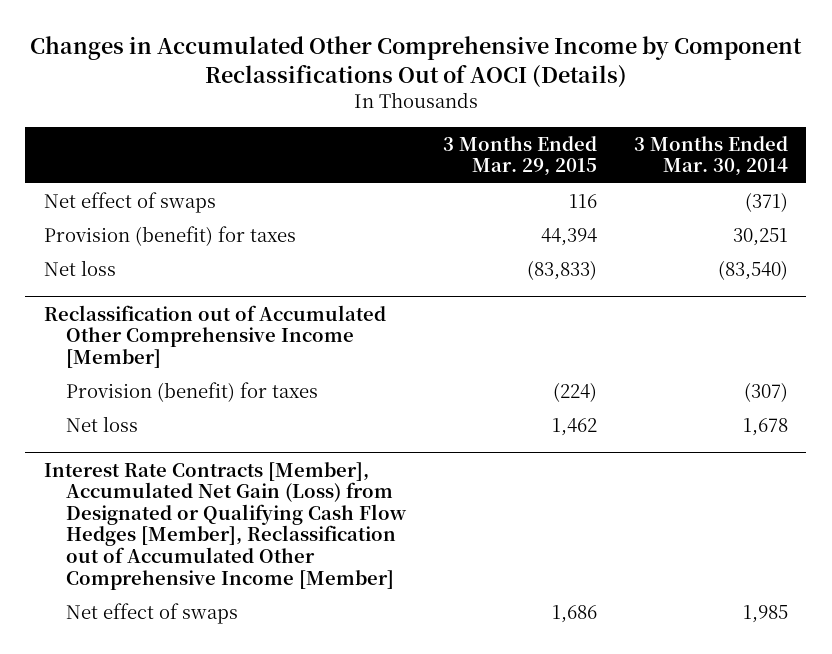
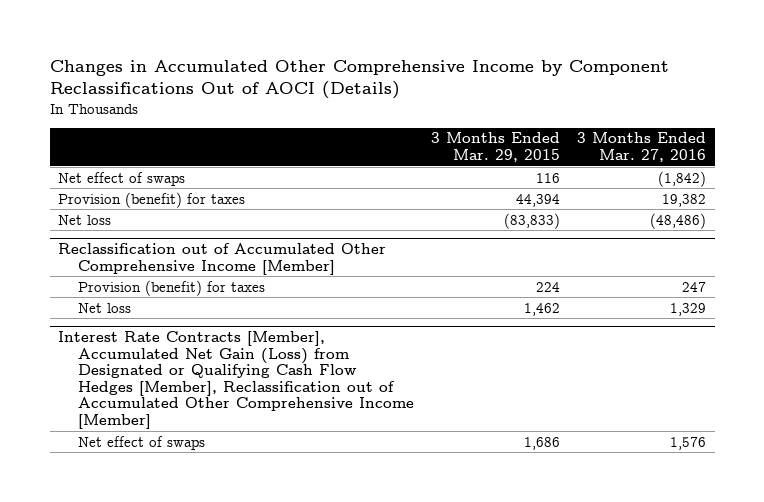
- | 3 Months Ended Mar. 29, 2015 | 3 Months Ended Mar. 30, 2014
+ | 3 Months Ended Mar. 29, 2015 | 3 Months Ended Mar. 27, 2016
@ Reclassification out of Accumulated Other Comprehensive Income [Member]
- Provision (benefit) for taxes | (224) | (307)
+ Provision (benefit) for taxes | 224 | 247

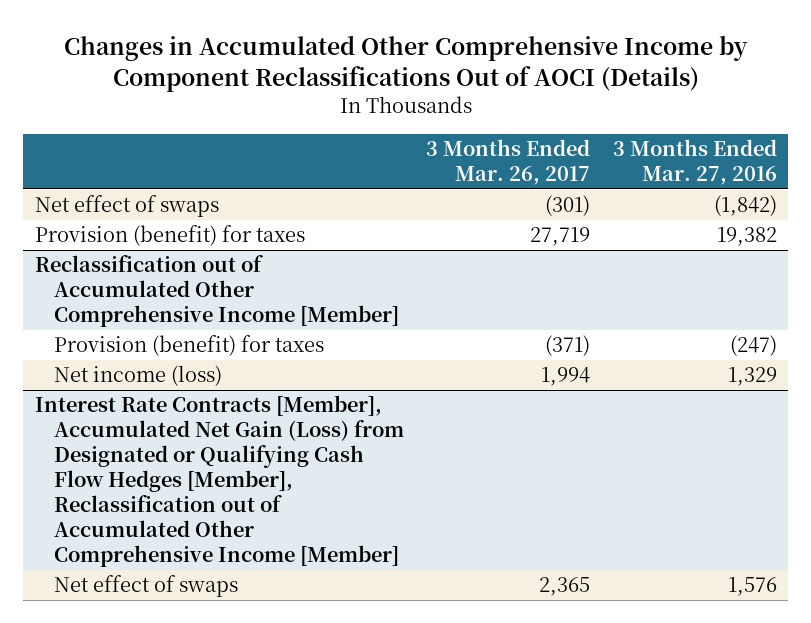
- | 3 Months Ended Mar. 29, 2015 | 3 Months Ended Mar. 27, 2016
+ | 3 Months Ended Mar. 26, 2017 | 3 Months Ended Mar. 27, 2016
- Net loss | (83,833) | (48,486)
@ Reclassification out of Accumulated Other Comprehensive Income [Member]
- Provision (benefit) for taxes | 224 | 247
- Net loss | 1,462 | 1,329
+ Provision (benefit) for taxes | (371) | (247)
+ Net income (loss) | 1,994 | 1,329

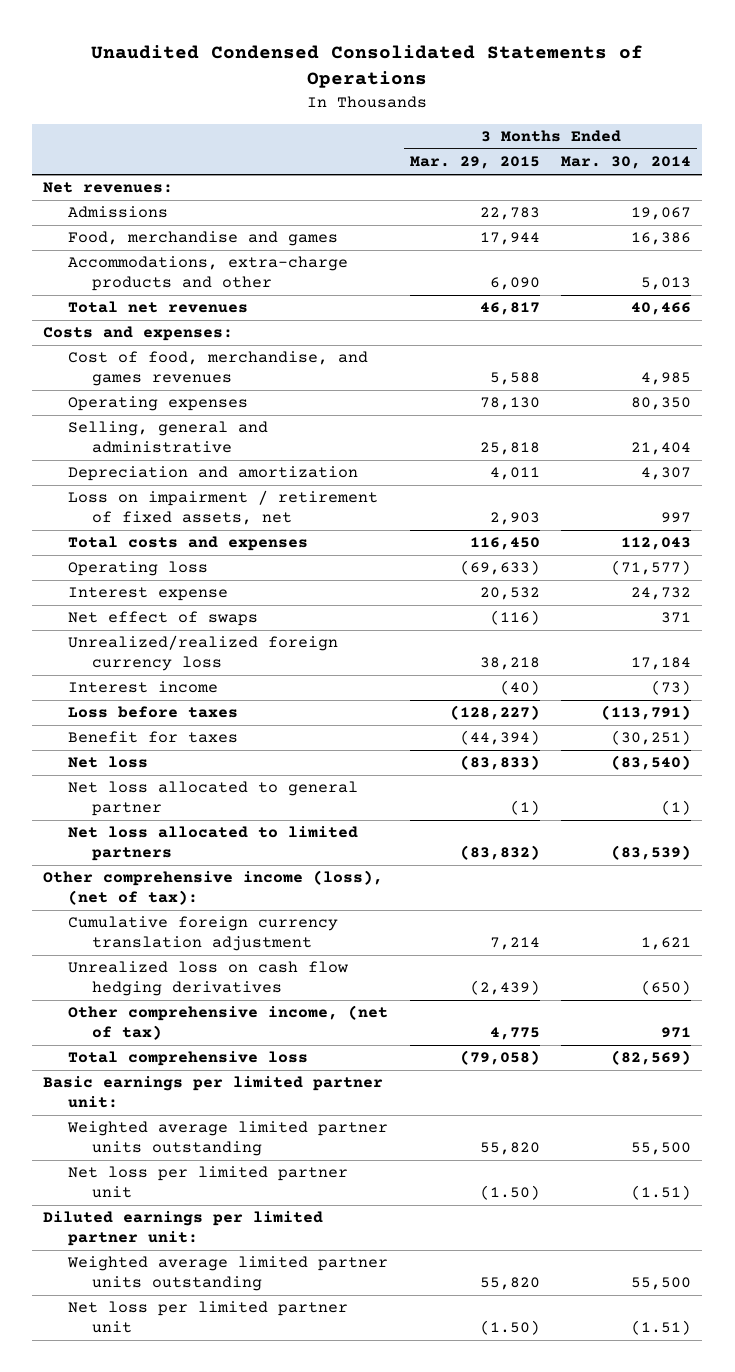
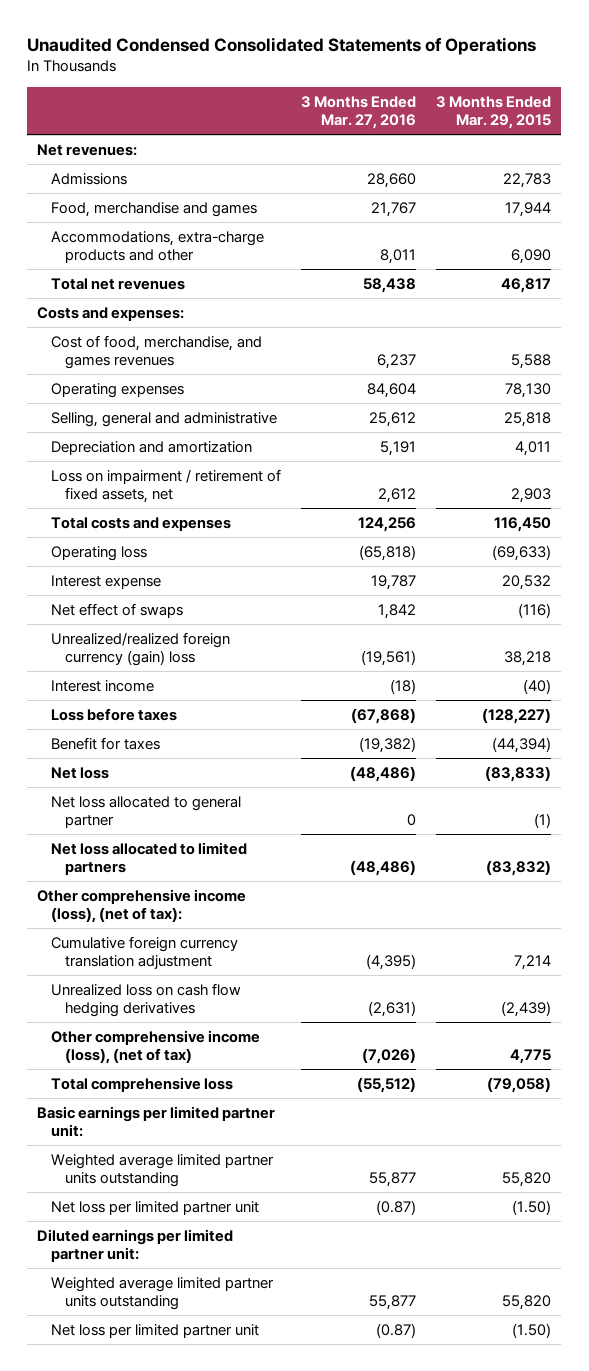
- | 3 Months Ended Mar. 29, 2015 | 3 Months Ended Mar. 30, 2014
+ | 3 Months Ended Mar. 27, 2016 | 3 Months Ended Mar. 29, 2015
- Unrealized/realized foreign currency loss | 38,218 | 17,184
+ Unrealized/realized foreign currency (gain) loss | (19,561) | 38,218
- Other comprehensive income, (net of tax) | 4,775 | 971
+ Other comprehensive income (loss), (net of tax) | (7,026) | 4,775

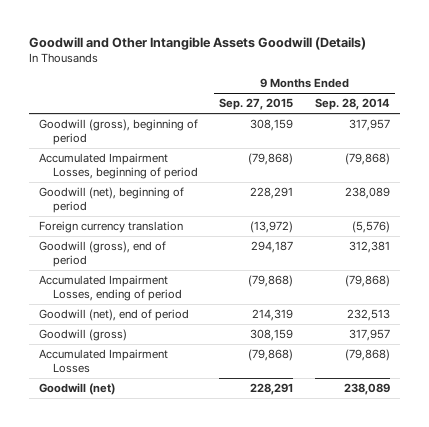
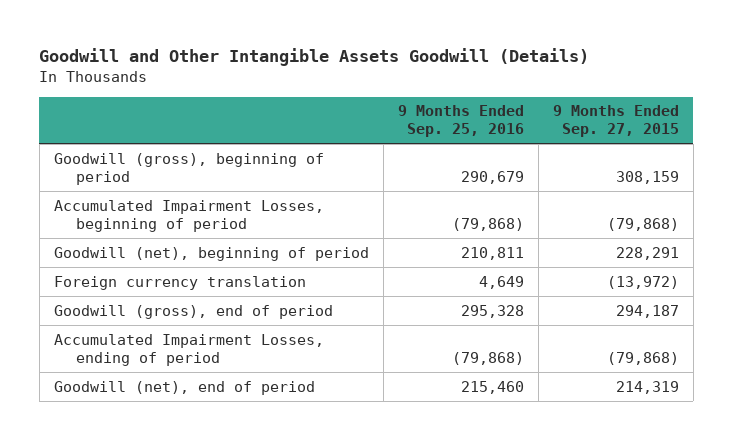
- | 9 Months Ended Sep. 27, 2015 | 9 Months Ended Sep. 28, 2014
+ | 9 Months Ended Sep. 25, 2016 | 9 Months Ended Sep. 27, 2015
- Goodwill (gross) | 308,159 | 317,957
- Accumulated Impairment Losses | (79,868) | (79,868)
- Goodwill (net) | 228,291 | 238,089

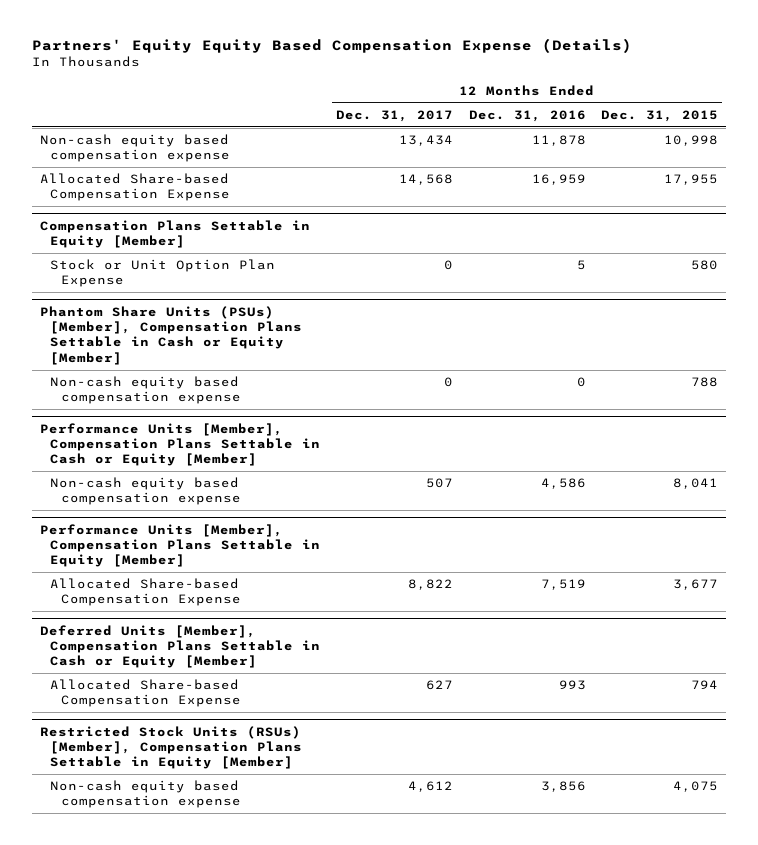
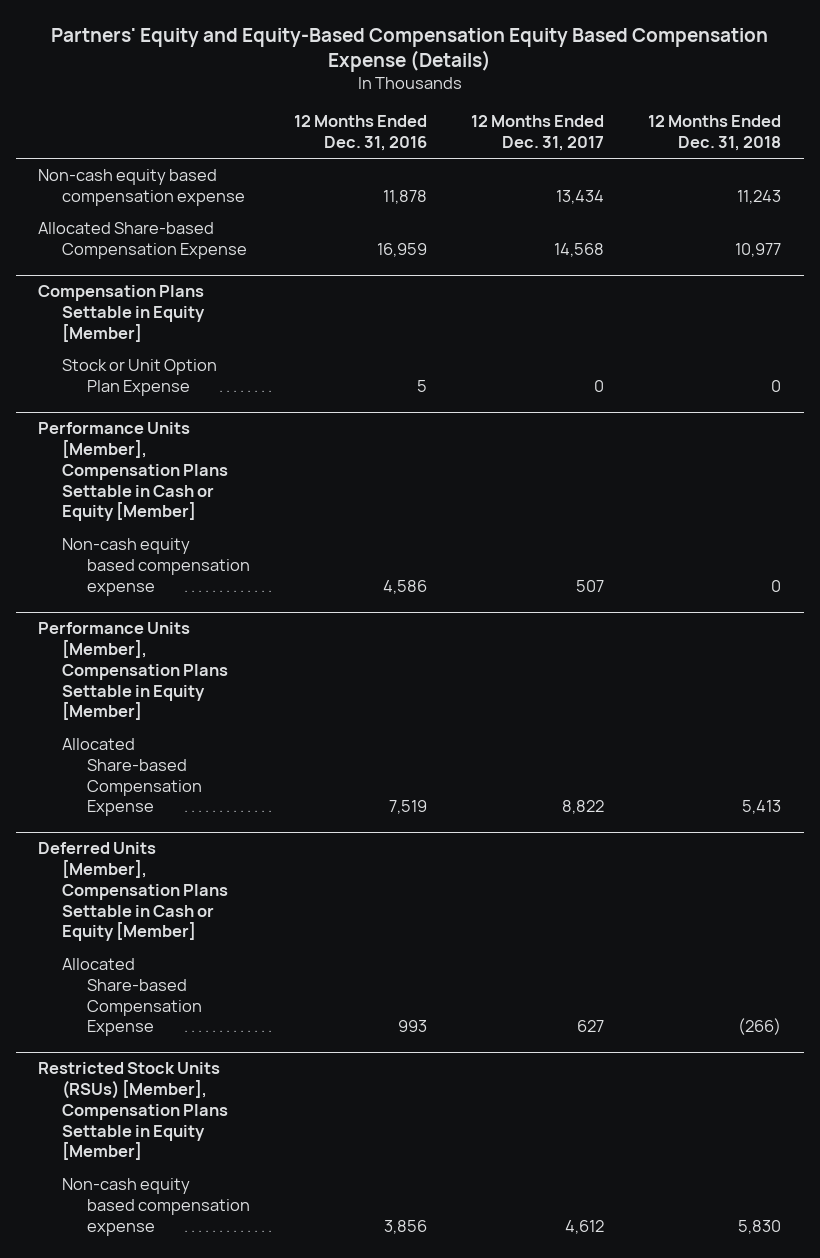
- Partners' Equity Equity Based Compensation Expense (Details)
+ Partners' Equity and Equity-Based Compensation Equity Based Compensation Expense (Details)
- | 12 Months Ended Dec. 31, 2017 | 12 Months Ended Dec. 31, 2016 | 12 Months Ended Dec. 31, 2015
+ | 12 Months Ended Dec. 31, 2016 | 12 Months Ended Dec. 31, 2017 | 12 Months Ended Dec. 31, 2018
- Phantom Share Units (PSUs) [Member], Compensation Plans Settable in Cash or Equity [Member]
- Non-cash equity based compensation expense | 0 | 0 | 788

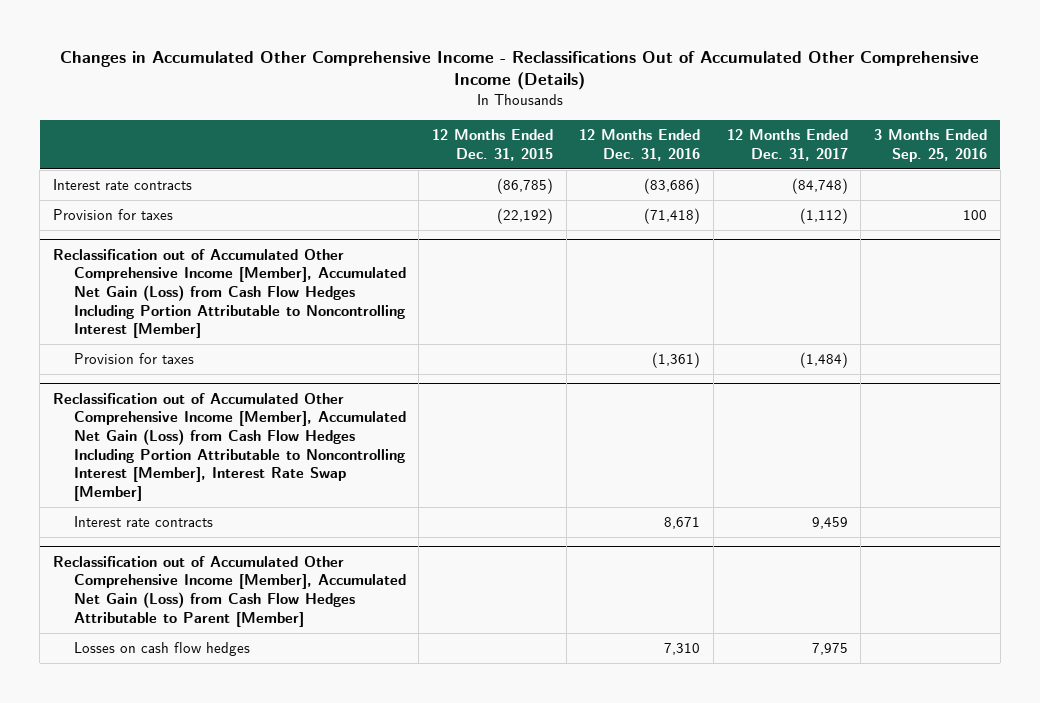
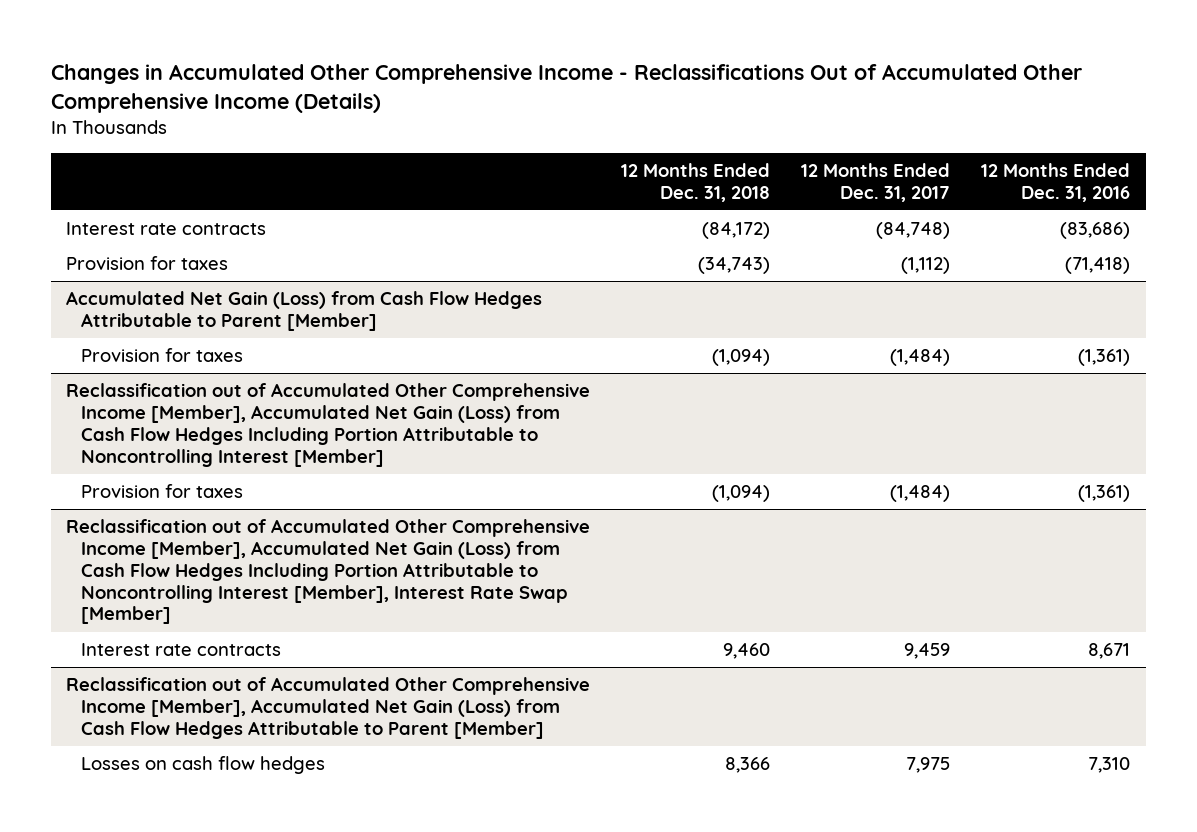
- | 12 Months Ended Dec. 31, 2015 | 12 Months Ended Dec. 31, 2016 | 12 Months Ended Dec. 31, 2017 | 3 Months Ended Sep. 25, 2016
+ | 12 Months Ended Dec. 31, 2018 | 12 Months Ended Dec. 31, 2017 | 12 Months Ended Dec. 31, 2016
+ Accumulated Net Gain (Loss) from Cash Flow Hedges Attributable to Parent [Member]
+ Provision for taxes | (1,094) | (1,484) | (1,361)

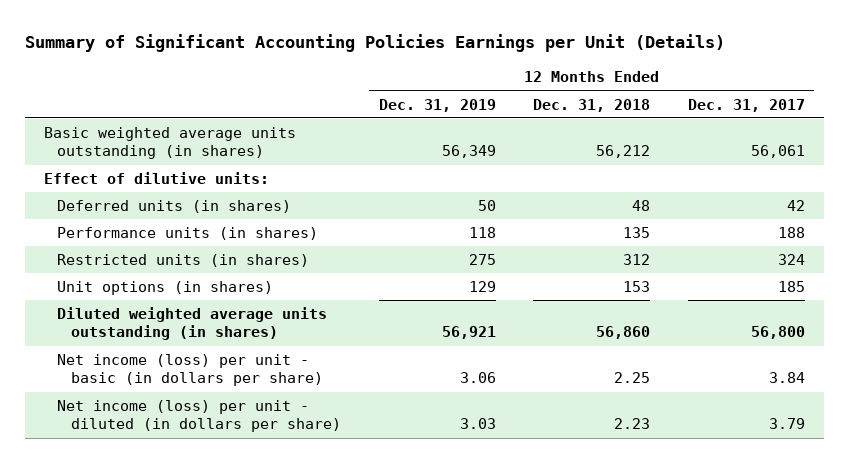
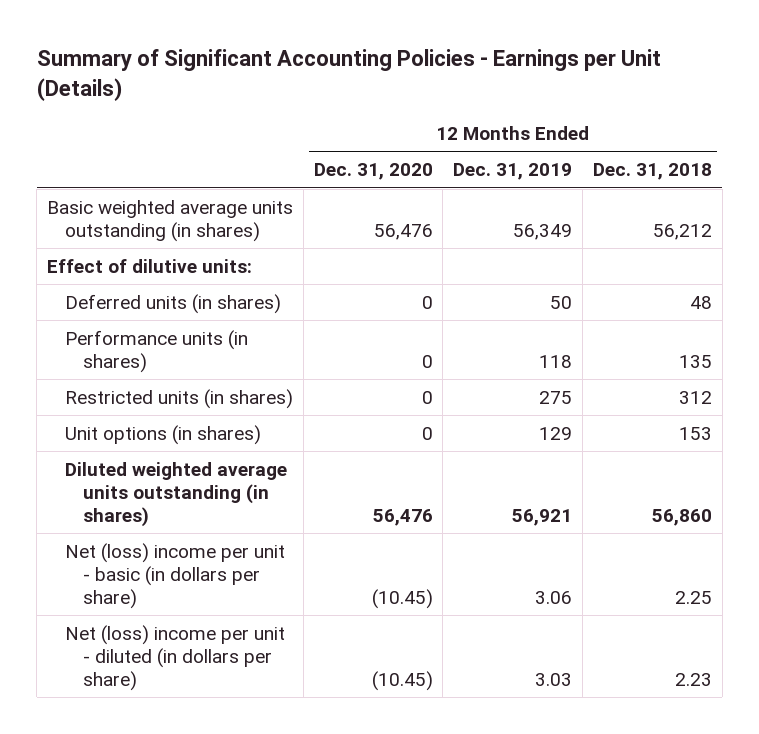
- Summary of Significant Accounting Policies Earnings per Unit (Details)
+ Summary of Significant Accounting Policies - Earnings per Unit (Details)
- | 12 Months Ended Dec. 31, 2019 | 12 Months Ended Dec. 31, 2018 | 12 Months Ended Dec. 31, 2017
+ | 12 Months Ended Dec. 31, 2020 | 12 Months Ended Dec. 31, 2019 | 12 Months Ended Dec. 31, 2018
- Net income (loss) per unit - basic (in dollars per share) | 3.06 | 2.25 | 3.84
- Net income (loss) per unit - diluted (in dollars per share) | 3.03 | 2.23 | 3.79
+ Net (loss) income per unit - basic (in dollars per share) | (10.45) | 3.06 | 2.25
+ Net (loss) income per unit - diluted (in dollars per share) | (10.45) | 3.03 | 2.23

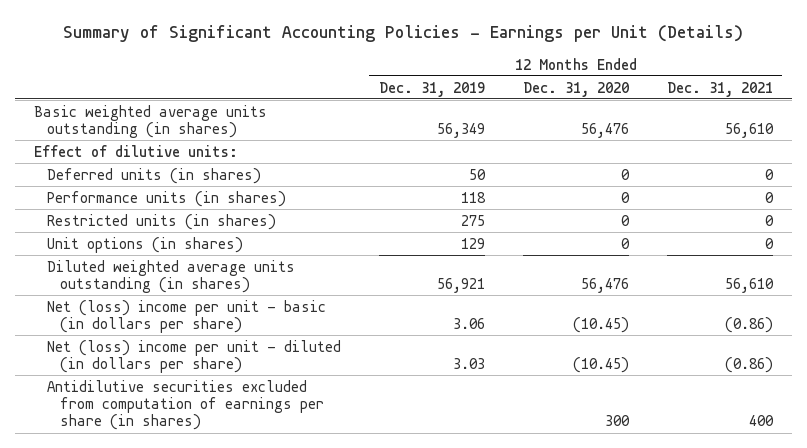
- | 12 Months Ended Dec. 31, 2020 | 12 Months Ended Dec. 31, 2019 | 12 Months Ended Dec. 31, 2018
+ | 12 Months Ended Dec. 31, 2019 | 12 Months Ended Dec. 31, 2020 | 12 Months Ended Dec. 31, 2021
+ Antidilutive securities excluded from computation of earnings per share (in shares) | | 300 | 400

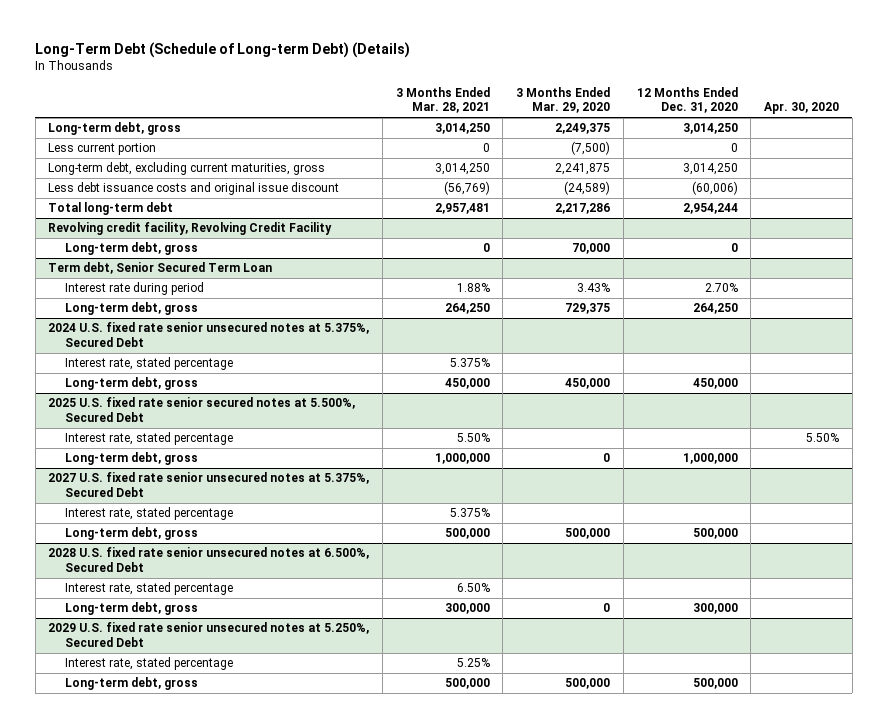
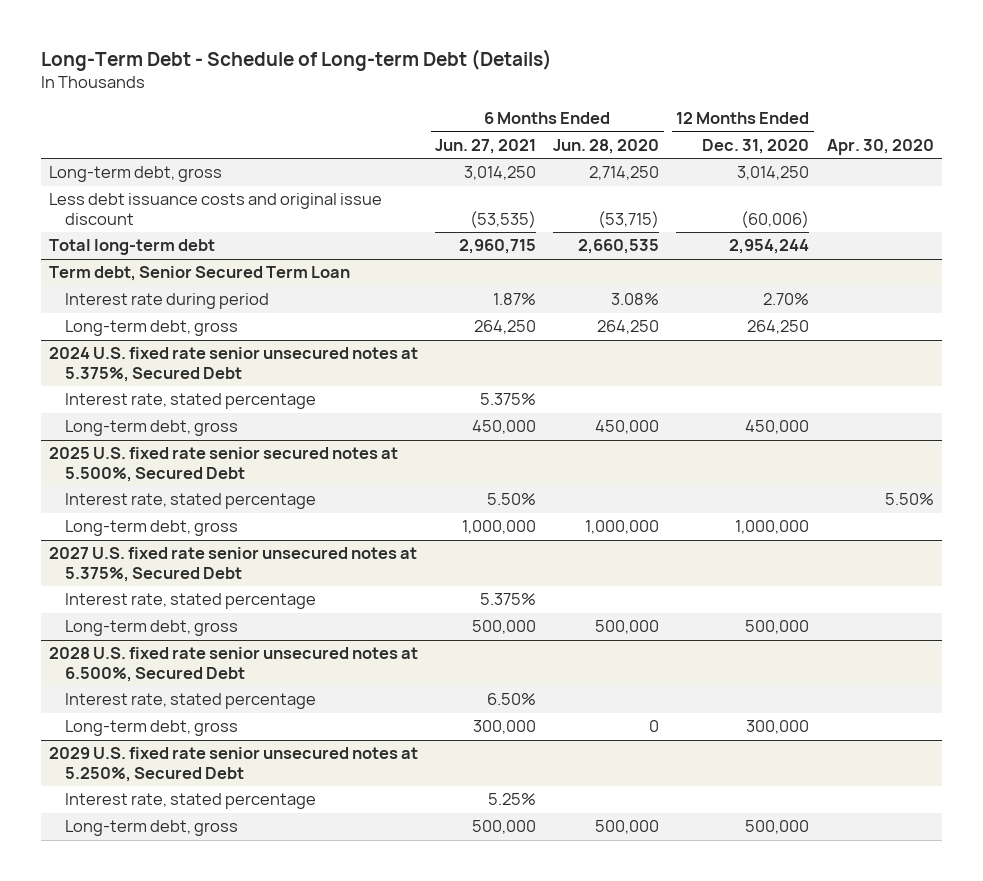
- Long-Term Debt (Schedule of Long-term Debt) (Details)
+ Long-Term Debt - Schedule of Long-term Debt (Details)
- | 3 Months Ended Mar. 28, 2021 | 3 Months Ended Mar. 29, 2020 | 12 Months Ended Dec. 31, 2020 | Apr. 30, 2020
+ | 6 Months Ended Jun. 27, 2021 | 6 Months Ended Jun. 28, 2020 | 12 Months Ended Dec. 31, 2020 | Apr. 30, 2020
- Less current portion | 0 | (7,500) | 0 |
- Long-term debt, excluding current maturities, gross | 3,014,250 | 2,241,875 | 3,014,250 |
- Revolving credit facility, Revolving Credit Facility
- Long-term debt, gross | 0 | 70,000 | 0 |

